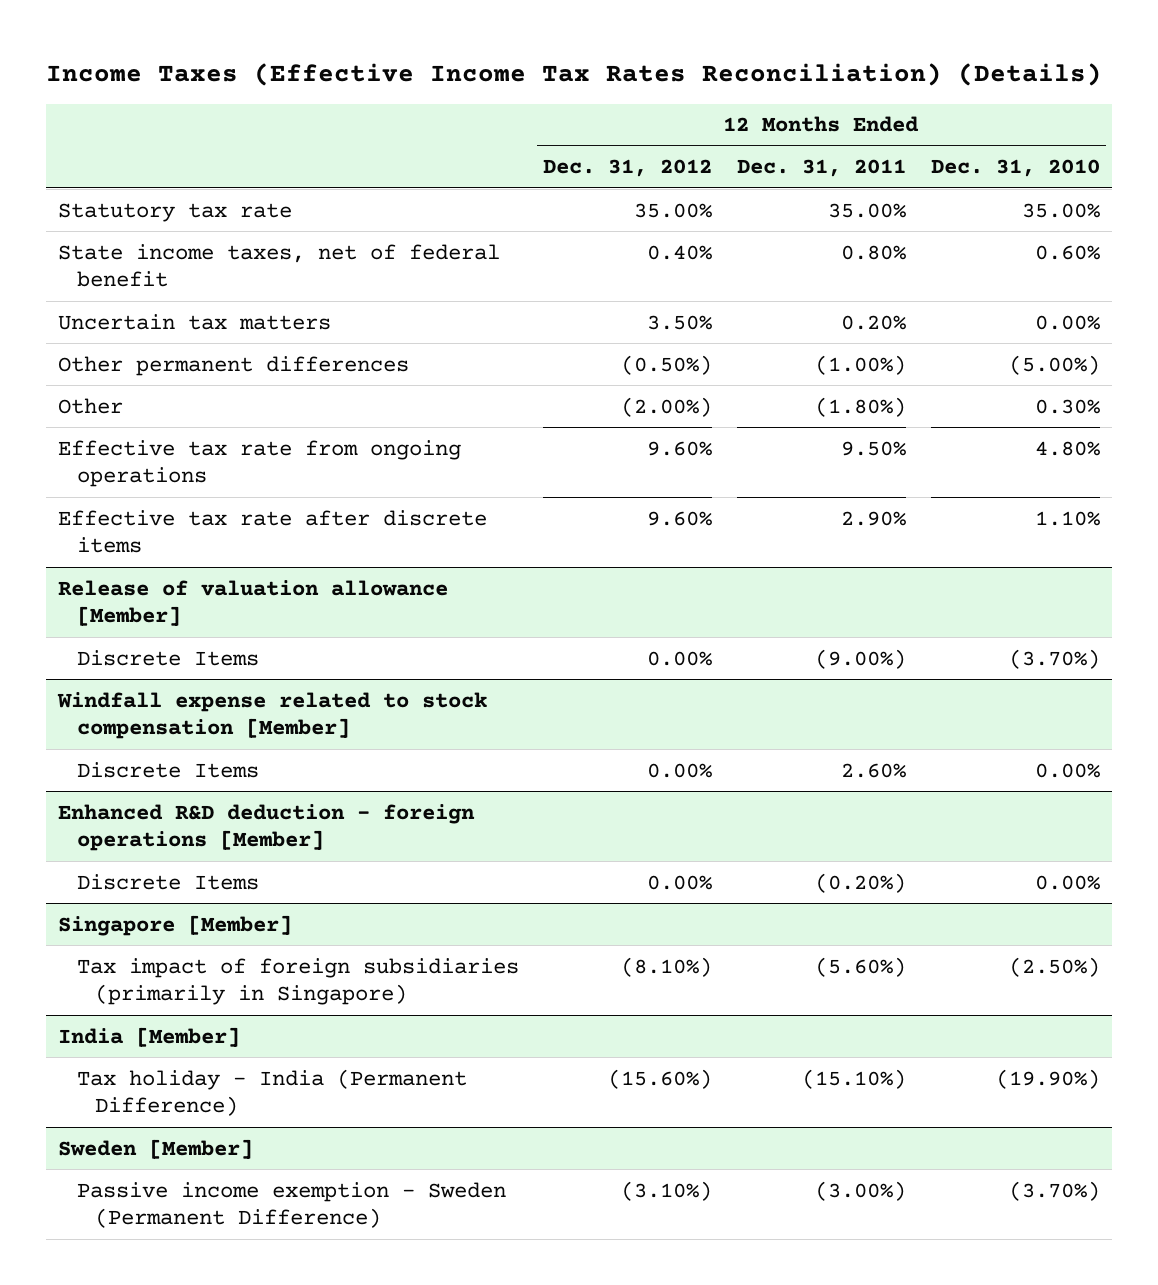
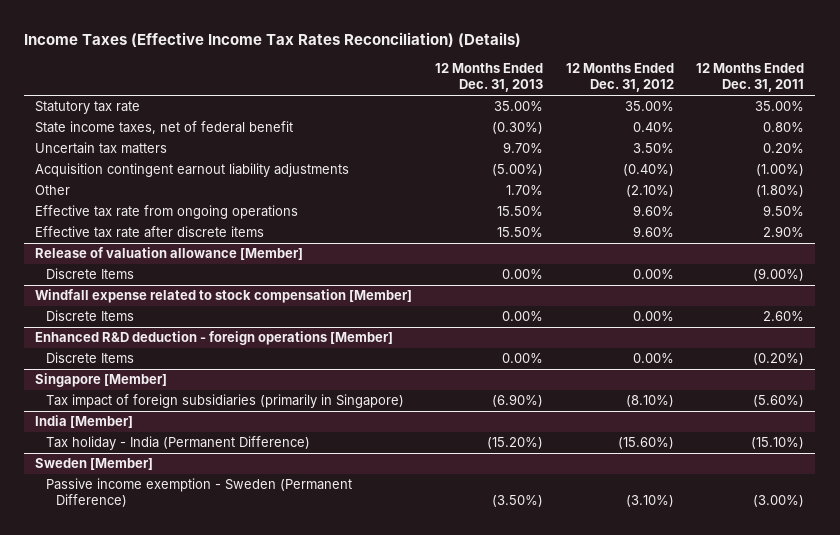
- | 12 Months Ended Dec. 31, 2012 | 12 Months Ended Dec. 31, 2011 | 12 Months Ended Dec. 31, 2010
+ | 12 Months Ended Dec. 31, 2013 | 12 Months Ended Dec. 31, 2012 | 12 Months Ended Dec. 31, 2011
- Other permanent differences | (0.50%) | (1.00%) | (5.00%)
- Other | (2.00%) | (1.80%) | 0.30%
+ Acquisition contingent earnout liability adjustments | (5.00%) | (0.40%) | (1.00%)
+ Other | 1.70% | (2.10%) | (1.80%)

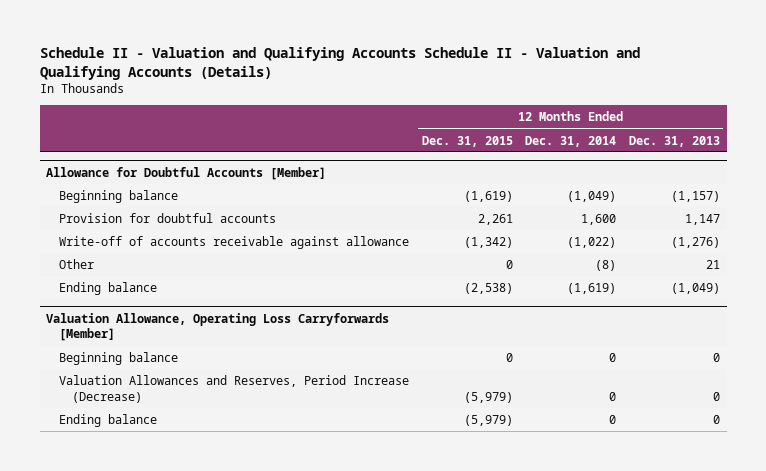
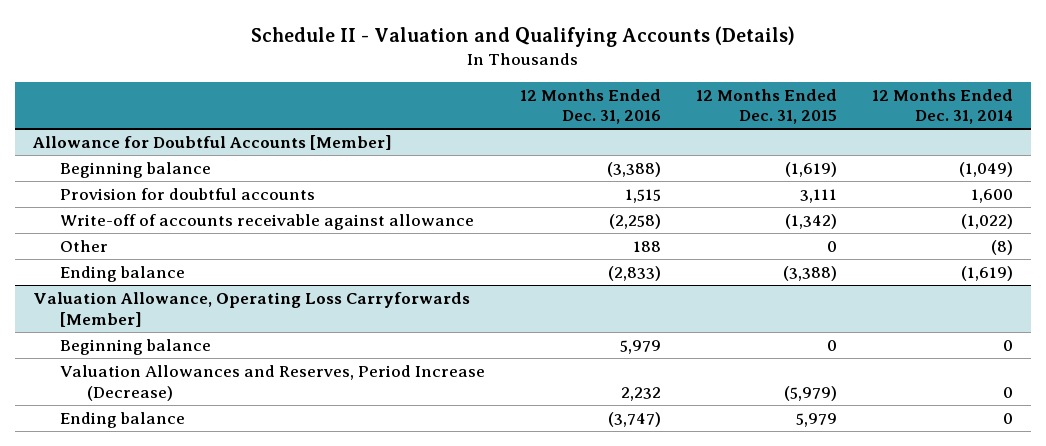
- Schedule II - Valuation and Qualifying Accounts Schedule II - Valuation and Qualifying Accounts (Details)
+ Schedule II - Valuation and Qualifying Accounts (Details)
- | 12 Months Ended Dec. 31, 2015 | 12 Months Ended Dec. 31, 2014 | 12 Months Ended Dec. 31, 2013
+ | 12 Months Ended Dec. 31, 2016 | 12 Months Ended Dec. 31, 2015 | 12 Months Ended Dec. 31, 2014
@ Allowance for Doubtful Accounts [Member]
- Provision for doubtful accounts | 2,261 | 1,600 | 1,147
+ Provision for doubtful accounts | 1,515 | 3,111 | 1,600
- Ending balance | (2,538) | (1,619) | (1,049)
+ Ending balance | (2,833) | (3,388) | (1,619)
@ Valuation Allowance, Operating Loss Carryforwards [Member]
- Ending balance | (5,979) | 0 | 0
+ Ending balance | (3,747) | 5,979 | 0

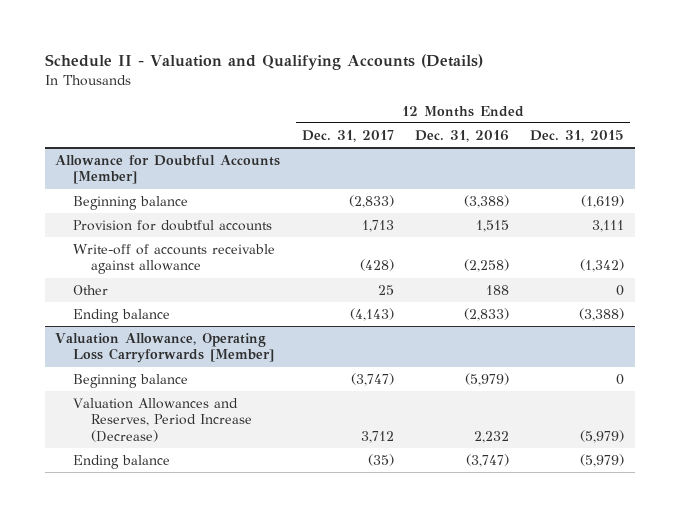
- | 12 Months Ended Dec. 31, 2016 | 12 Months Ended Dec. 31, 2015 | 12 Months Ended Dec. 31, 2014
+ | 12 Months Ended Dec. 31, 2017 | 12 Months Ended Dec. 31, 2016 | 12 Months Ended Dec. 31, 2015
@ Valuation Allowance, Operating Loss Carryforwards [Member]
- Beginning balance | 5,979 | 0 | 0
+ Beginning balance | (3,747) | (5,979) | 0
- Ending balance | (3,747) | 5,979 | 0
+ Ending balance | (35) | (3,747) | (5,979)

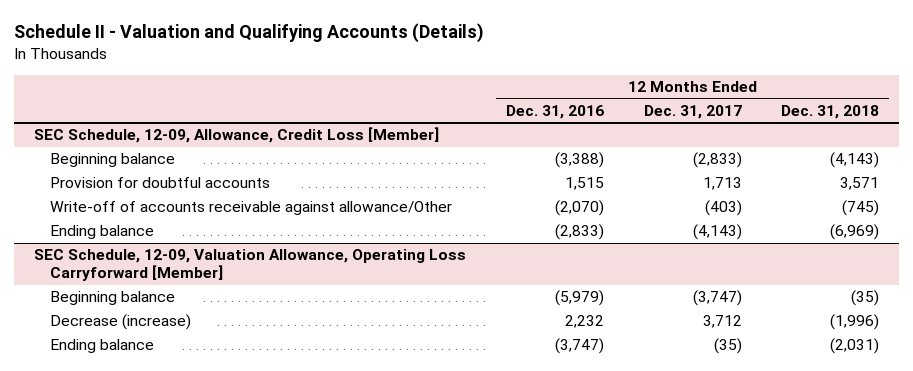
- | 12 Months Ended Dec. 31, 2017 | 12 Months Ended Dec. 31, 2016 | 12 Months Ended Dec. 31, 2015
+ | 12 Months Ended Dec. 31, 2016 | 12 Months Ended Dec. 31, 2017 | 12 Months Ended Dec. 31, 2018
- Allowance for Doubtful Accounts [Member]
+ SEC Schedule, 12-09, Allowance, Credit Loss [Member]
- Write-off of accounts receivable against allowance | (428) | (2,258) | (1,342)
- Other | 25 | 188 | 0
+ Write-off of accounts receivable against allowance/Other | (2,070) | (403) | (745)
- Valuation Allowance, Operating Loss Carryforwards [Member]
+ SEC Schedule, 12-09, Valuation Allowance, Operating Loss Carryforward [Member]
- Valuation Allowances and Reserves, Period Increase (Decrease) | 3,712 | 2,232 | (5,979)
+ Decrease (increase) | 2,232 | 3,712 | (1,996)

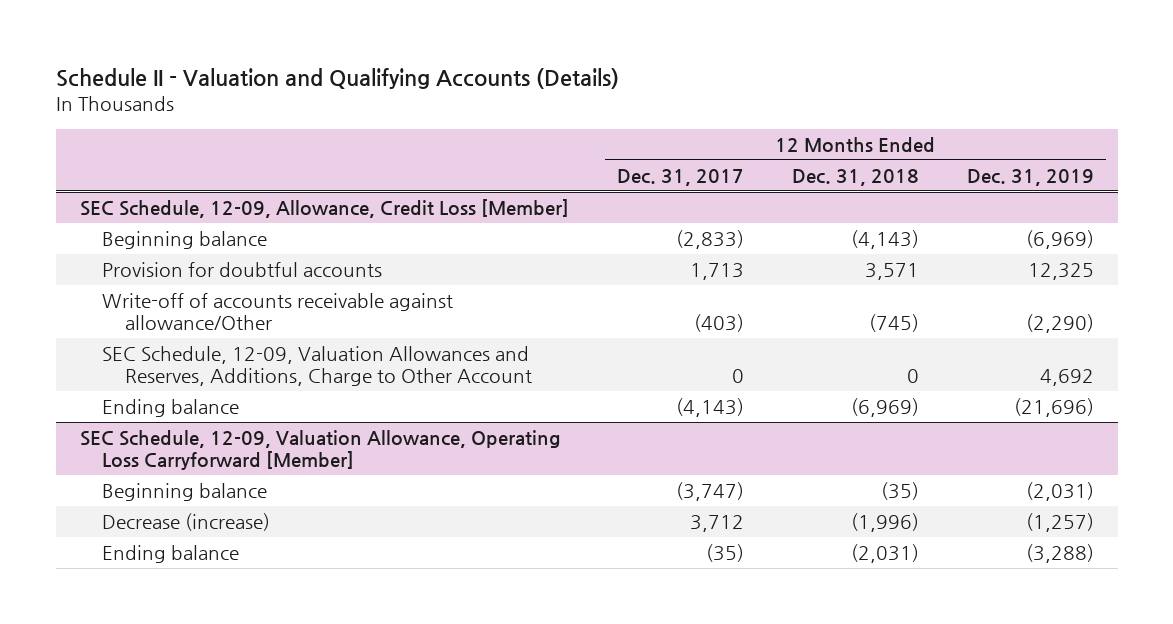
- | 12 Months Ended Dec. 31, 2016 | 12 Months Ended Dec. 31, 2017 | 12 Months Ended Dec. 31, 2018
+ | 12 Months Ended Dec. 31, 2017 | 12 Months Ended Dec. 31, 2018 | 12 Months Ended Dec. 31, 2019
@ SEC Schedule, 12-09, Allowance, Credit Loss [Member]
+ SEC Schedule, 12-09, Valuation Allowances and Reserves, Additions, Charge to Other Account | 0 | 0 | 4,692

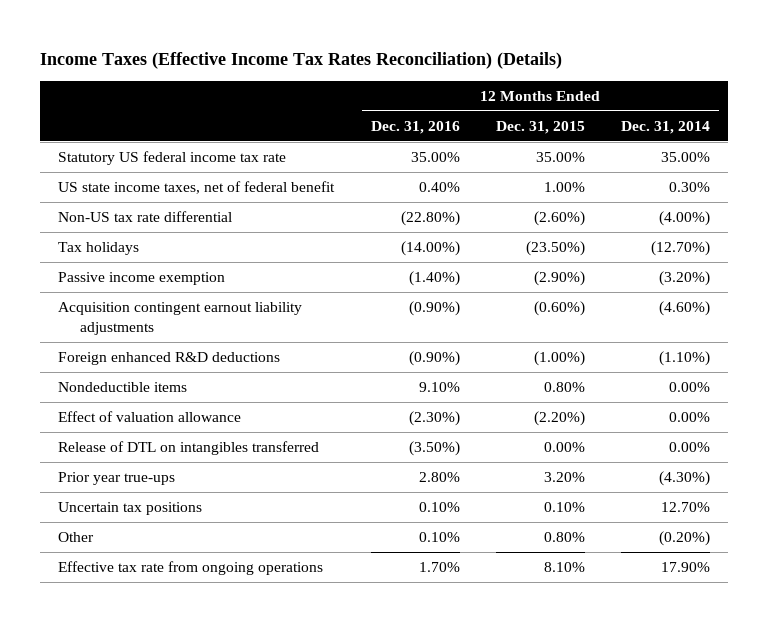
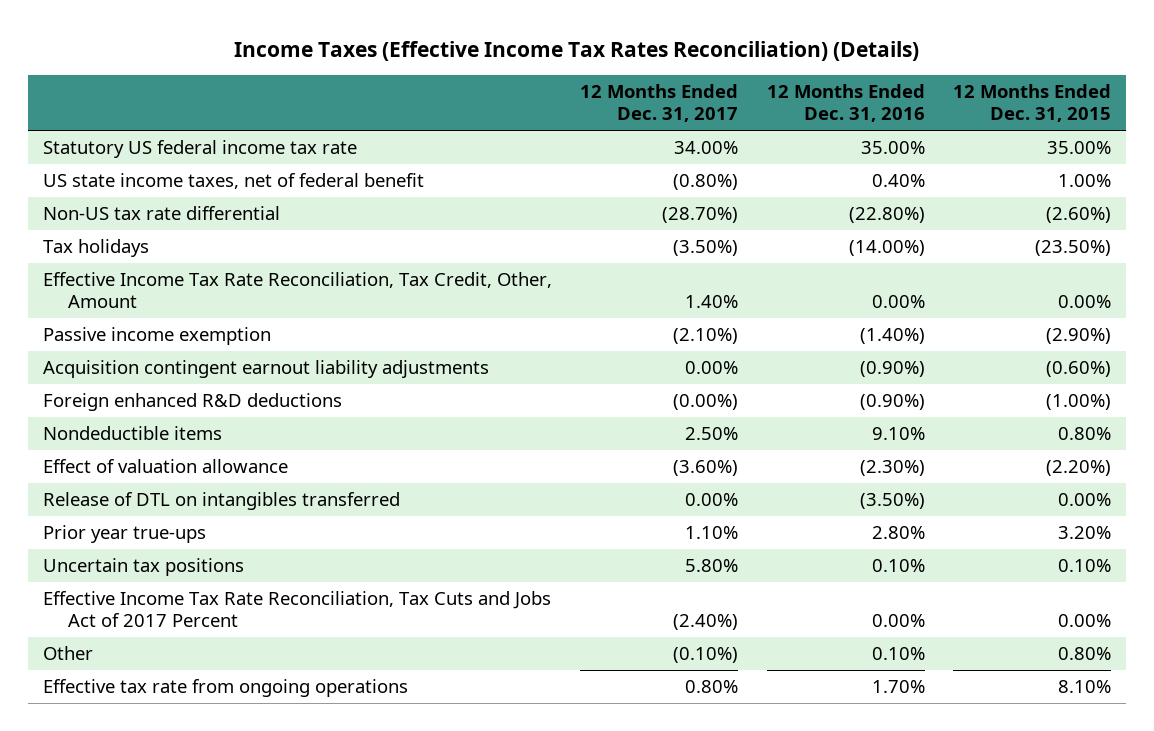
- | 12 Months Ended Dec. 31, 2016 | 12 Months Ended Dec. 31, 2015 | 12 Months Ended Dec. 31, 2014
+ | 12 Months Ended Dec. 31, 2017 | 12 Months Ended Dec. 31, 2016 | 12 Months Ended Dec. 31, 2015
+ Effective Income Tax Rate Reconciliation, Tax Credit, Other, Amount | 1.40% | 0.00% | 0.00%
+ Effective Income Tax Rate Reconciliation, Tax Cuts and Jobs Act of 2017 Percent | (2.40%) | 0.00% | 0.00%

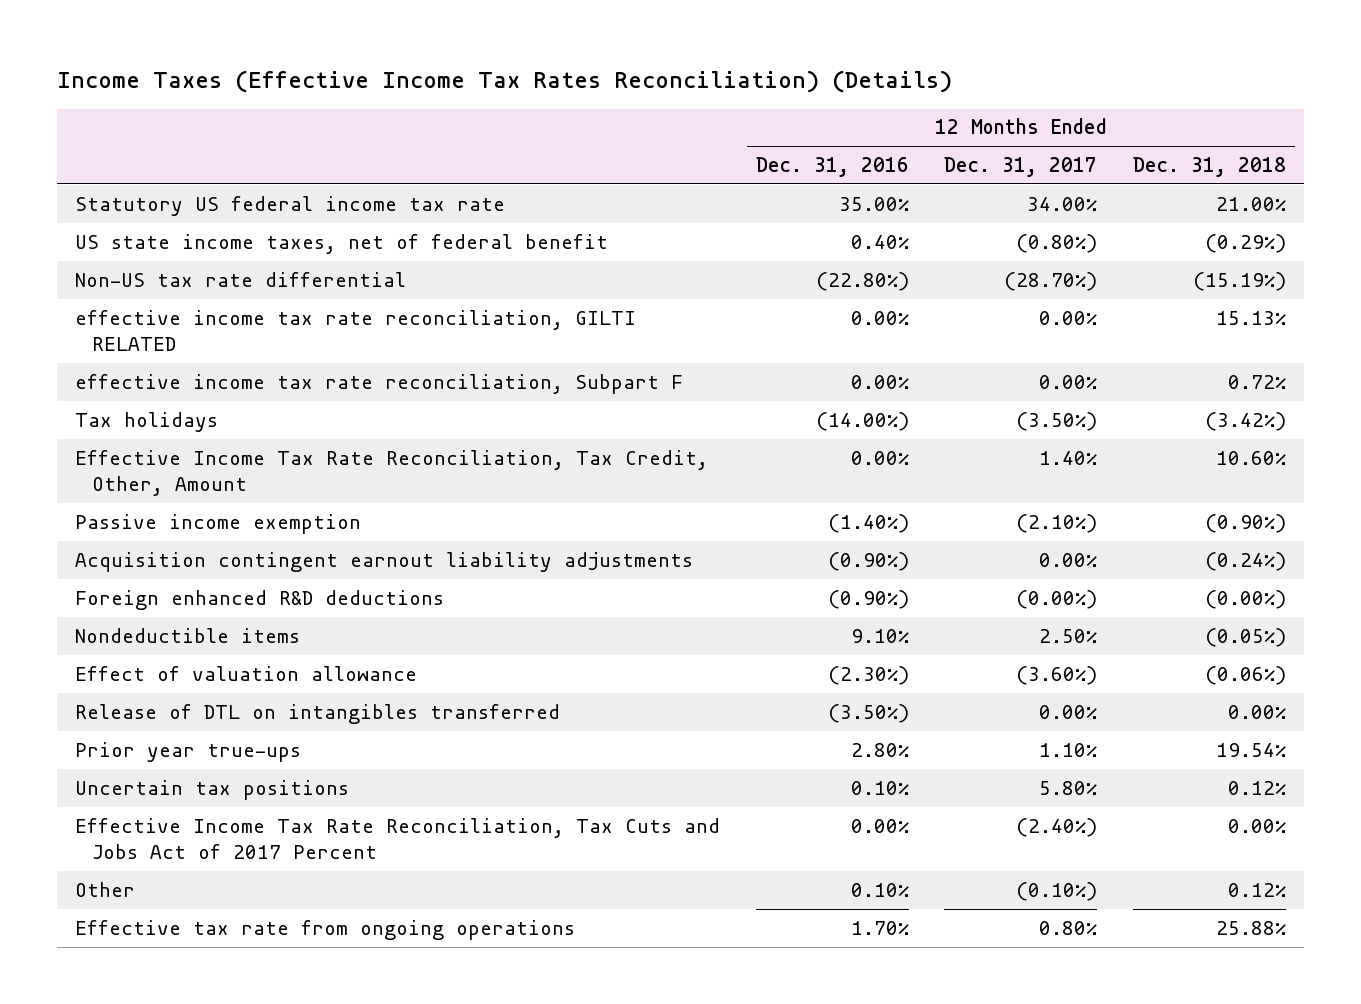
- | 12 Months Ended Dec. 31, 2017 | 12 Months Ended Dec. 31, 2016 | 12 Months Ended Dec. 31, 2015
+ | 12 Months Ended Dec. 31, 2016 | 12 Months Ended Dec. 31, 2017 | 12 Months Ended Dec. 31, 2018
+ effective income tax rate reconciliation, GILTI RELATED | 0.00% | 0.00% | 15.13%
+ effective income tax rate reconciliation, Subpart F | 0.00% | 0.00% | 0.72%

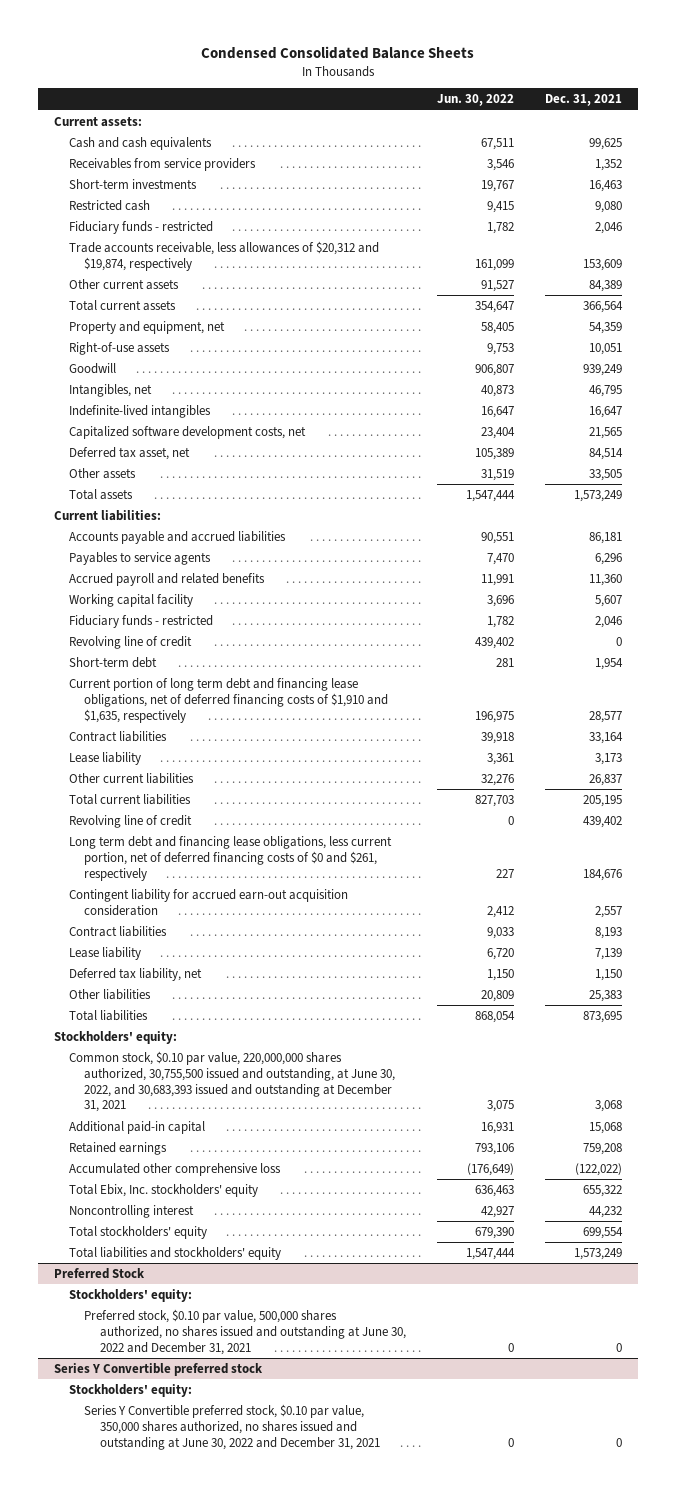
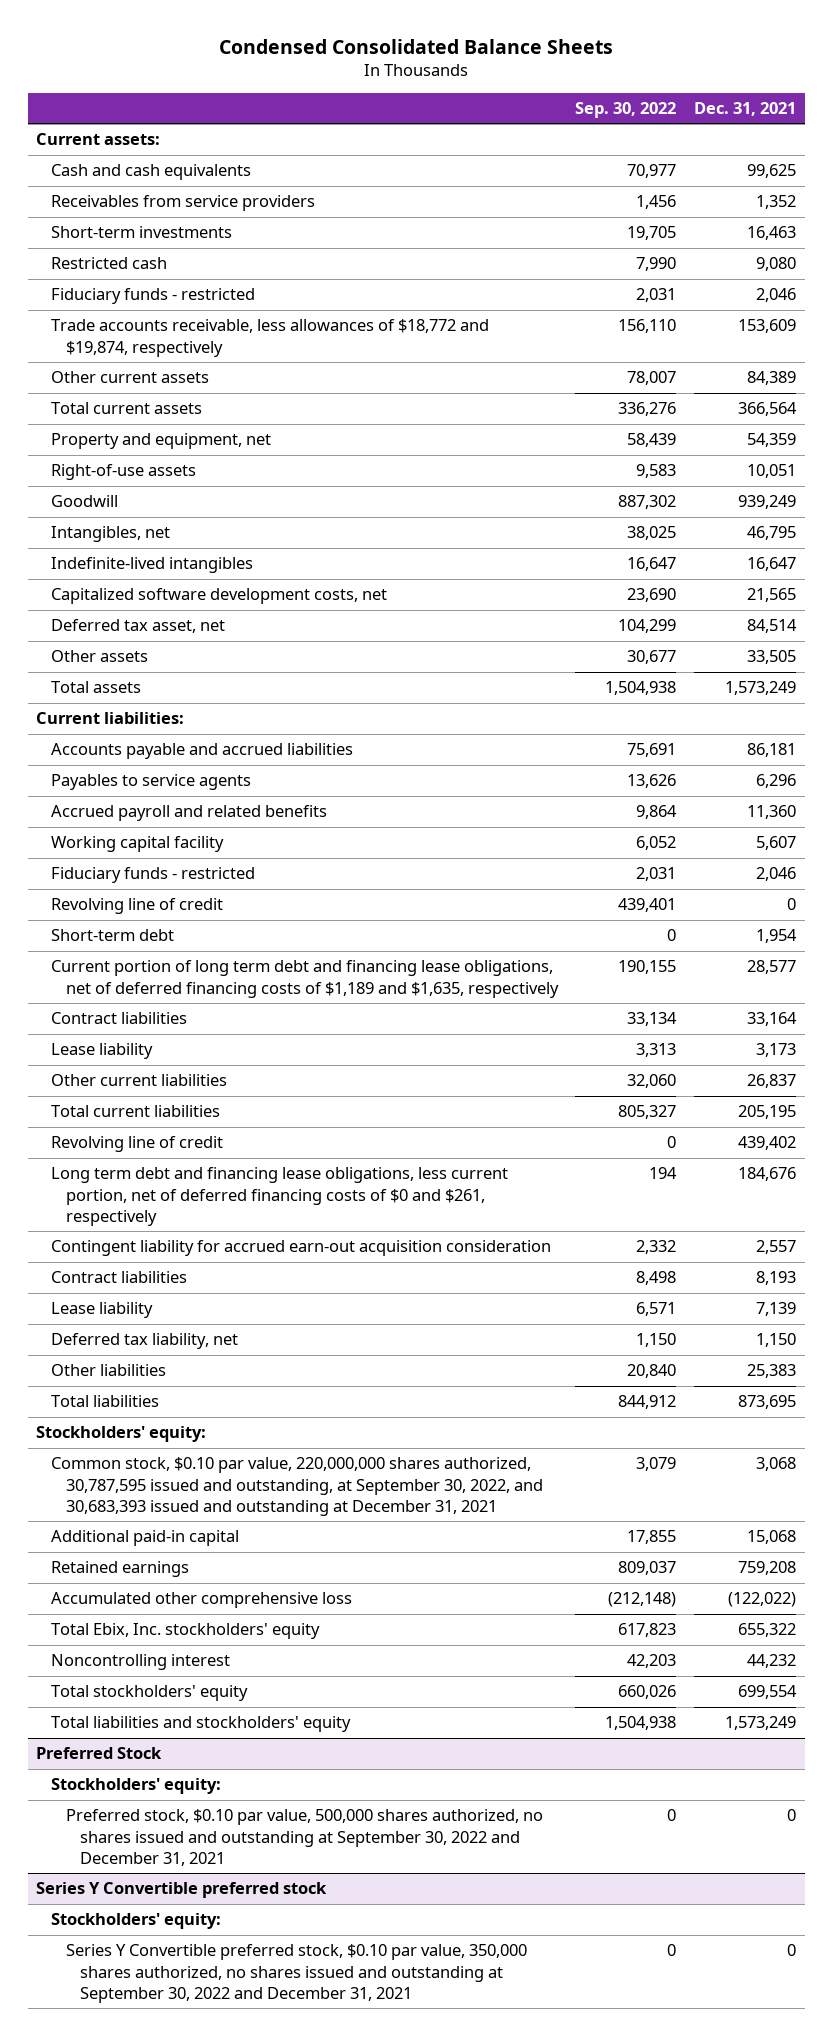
- | Jun. 30, 2022 | Dec. 31, 2021
+ | Sep. 30, 2022 | Dec. 31, 2021
- Trade accounts receivable, less allowances of $20,312 and $19,874, respectively | 161,099 | 153,609
+ Trade accounts receivable, less allowances of $18,772 and $19,874, respectively | 156,110 | 153,609
- Current portion of long term debt and financing lease obligations, net of deferred financing costs of $1,910 and $1,635, respectively | 196,975 | 28,577
+ Current portion of long term debt and financing lease obligations, net of deferred financing costs of $1,189 and $1,635, respectively | 190,155 | 28,577
- Common stock, $0.10 par value, 220,000,000 shares authorized, 30,755,500 issued and outstanding, at June 30, 2022, and 30,683,393 issued and outstanding at December 31, 2021 | 3,075 | 3,068
+ Common stock, $0.10 par value, 220,000,000 shares authorized, 30,787,595 issued and outstanding, at September 30, 2022, and 30,683,393 issued and outstanding at December 31, 2021 | 3,079 | 3,068
@ Preferred Stock
- Preferred stock, $0.10 par value, 500,000 shares authorized, no shares issued and outstanding at June 30, 2022 and December 31, 2021 | 0 | 0
+ Preferred stock, $0.10 par value, 500,000 shares authorized, no shares issued and outstanding at September 30, 2022 and December 31, 2021 | 0 | 0
@ Series Y Convertible preferred stock
- Series Y Convertible preferred stock, $0.10 par value, 350,000 shares authorized, no shares issued and outstanding at June 30, 2022 and December 31, 2021 | 0 | 0
+ Series Y Convertible preferred stock, $0.10 par value, 350,000 shares authorized, no shares issued and outstanding at September 30, 2022 and December 31, 2021 | 0 | 0

